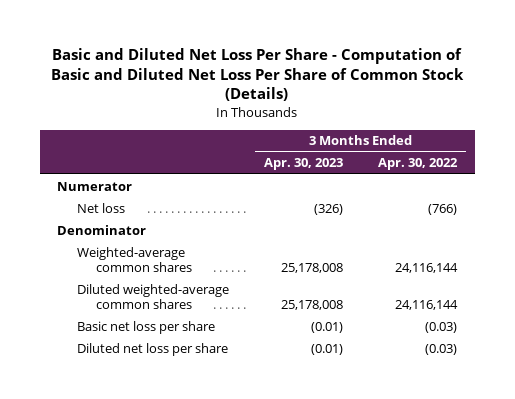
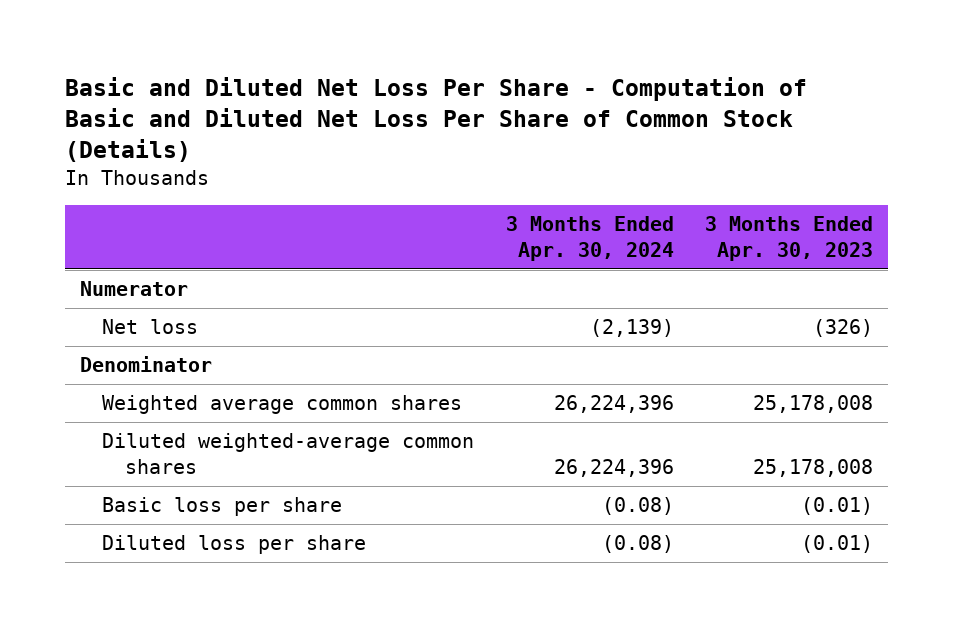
- | 3 Months Ended Apr. 30, 2023 | 3 Months Ended Apr. 30, 2022
+ | 3 Months Ended Apr. 30, 2024 | 3 Months Ended Apr. 30, 2023
- Weighted-average common shares | 25,178,008 | 24,116,144
+ Weighted average common shares | 26,224,396 | 25,178,008
- Basic net loss per share | (0.01) | (0.03)
- Diluted net loss per share | (0.01) | (0.03)
+ Basic loss per share | (0.08) | (0.01)
+ Diluted loss per share | (0.08) | (0.01)

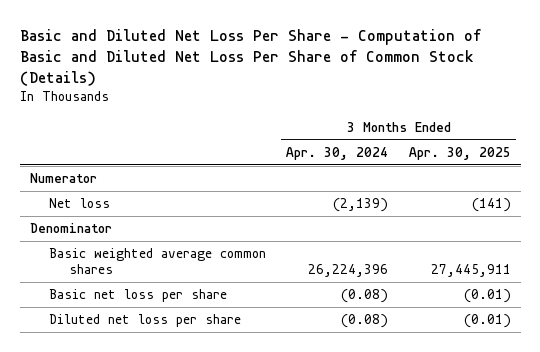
- | 3 Months Ended Apr. 30, 2024 | 3 Months Ended Apr. 30, 2023
+ | 3 Months Ended Apr. 30, 2024 | 3 Months Ended Apr. 30, 2025
- Weighted average common shares | 26,224,396 | 25,178,008
- Diluted weighted-average common shares | 26,224,396 | 25,178,008
- Basic loss per share | (0.08) | (0.01)
- Diluted loss per share | (0.08) | (0.01)
+ Basic weighted average common shares | 26,224,396 | 27,445,911
+ Basic net loss per share | (0.08) | (0.01)
+ Diluted net loss per share | (0.08) | (0.01)

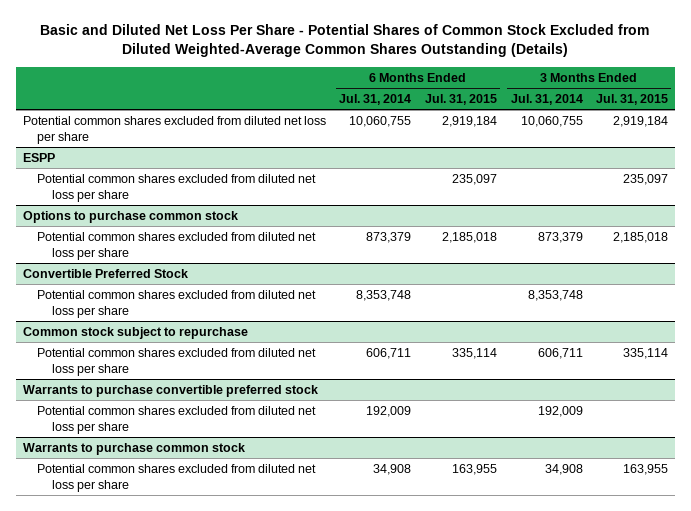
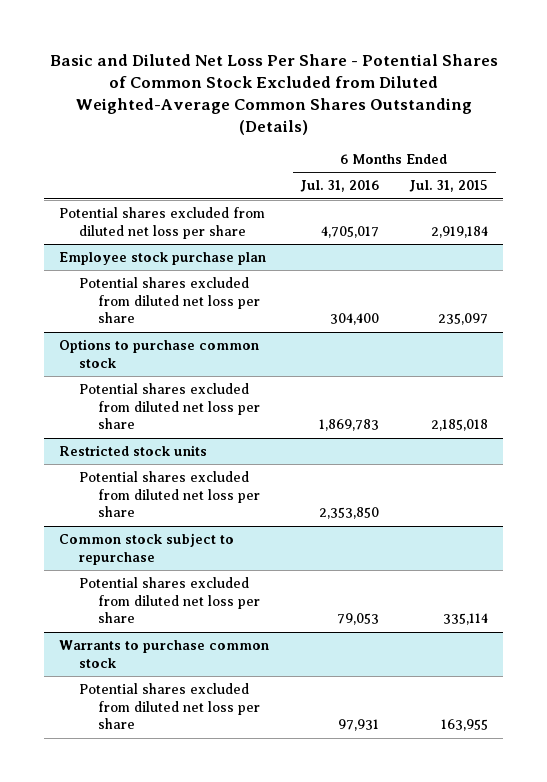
- | 6 Months Ended Jul. 31, 2014 | 6 Months Ended Jul. 31, 2015 | 3 Months Ended Jul. 31, 2014 | 3 Months Ended Jul. 31, 2015
+ | 6 Months Ended Jul. 31, 2016 | 6 Months Ended Jul. 31, 2015
- Potential common shares excluded from diluted net loss per share | 10,060,755 | 2,919,184 | 10,060,755 | 2,919,184
- ESPP
- Potential common shares excluded from diluted net loss per share | | 235,097 | | 235,097
+ Potential shares excluded from diluted net loss per share | 4,705,017 | 2,919,184
+ Employee stock purchase plan
+ Potential shares excluded from diluted net loss per share | 304,400 | 235,097
@ Options to purchase common stock
- Potential common shares excluded from diluted net loss per share | 873,379 | 2,185,018 | 873,379 | 2,185,018
- Convertible Preferred Stock
- Potential common shares excluded from diluted net loss per share | 8,353,748 | | 8,353,748 |
@ Options to purchase common stock
+ Potential shares excluded from diluted net loss per share | 1,869,783 | 2,185,018
+ Restricted stock units
+ Potential shares excluded from diluted net loss per share | 2,353,850 |
@ Common stock subject to repurchase
- Potential common shares excluded from diluted net loss per share | 606,711 | 335,114 | 606,711 | 335,114
- Warrants to purchase convertible preferred stock
- Potential common shares excluded from diluted net loss per share | 192,009 | | 192,009 |
@ Common stock subject to repurchase
+ Potential shares excluded from diluted net loss per share | 79,053 | 335,114
@ Warrants to purchase common stock
- Potential common shares excluded from diluted net loss per share | 34,908 | 163,955 | 34,908 | 163,955
+ Potential shares excluded from diluted net loss per share | 97,931 | 163,955

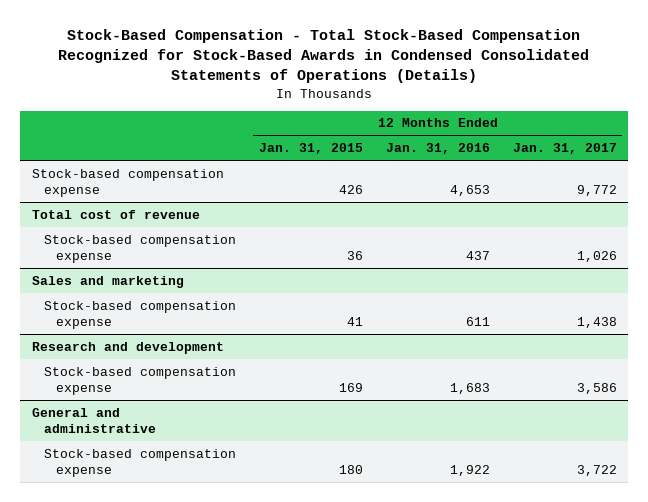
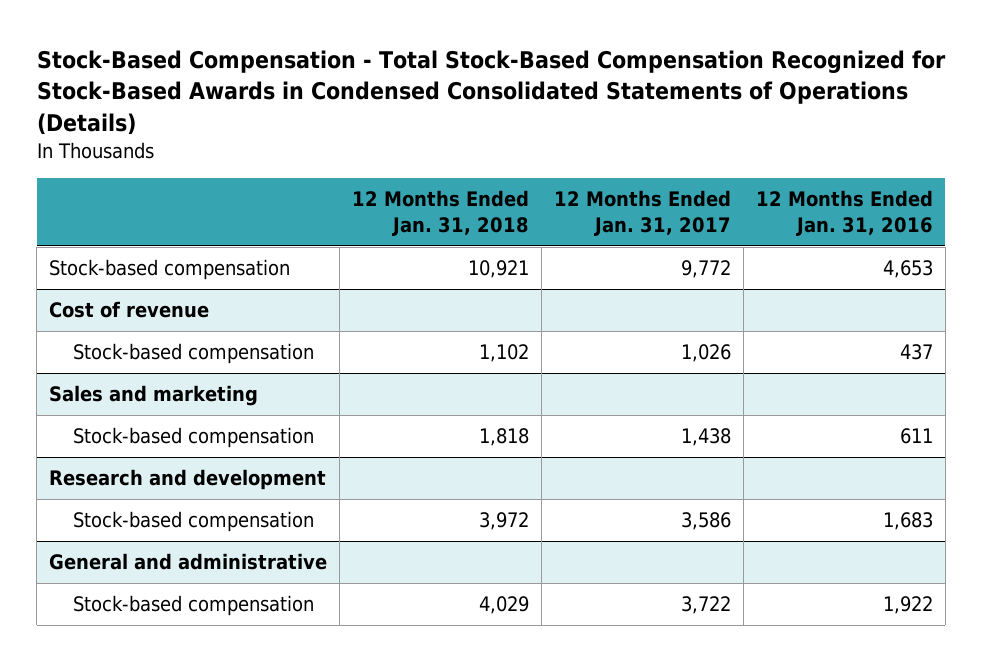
- | 12 Months Ended Jan. 31, 2015 | 12 Months Ended Jan. 31, 2016 | 12 Months Ended Jan. 31, 2017
+ | 12 Months Ended Jan. 31, 2018 | 12 Months Ended Jan. 31, 2017 | 12 Months Ended Jan. 31, 2016
- Stock-based compensation expense | 426 | 4,653 | 9,772
- Total cost of revenue
- Stock-based compensation expense | 36 | 437 | 1,026
+ Stock-based compensation | 10,921 | 9,772 | 4,653
+ Cost of revenue
+ Stock-based compensation | 1,102 | 1,026 | 437
@ Sales and marketing
- Stock-based compensation expense | 41 | 611 | 1,438
+ Stock-based compensation | 1,818 | 1,438 | 611
@ Research and development
- Stock-based compensation expense | 169 | 1,683 | 3,586
+ Stock-based compensation | 3,972 | 3,586 | 1,683
@ General and administrative
- Stock-based compensation expense | 180 | 1,922 | 3,722
+ Stock-based compensation | 4,029 | 3,722 | 1,922

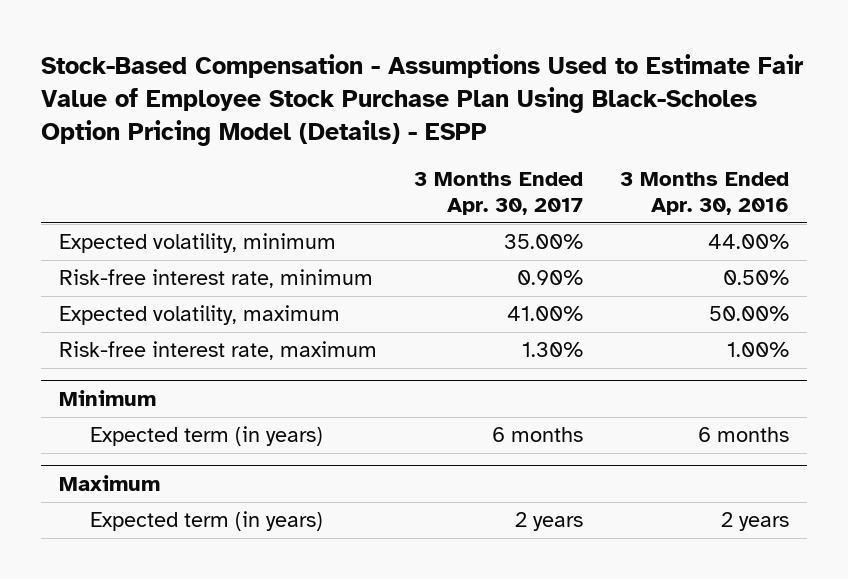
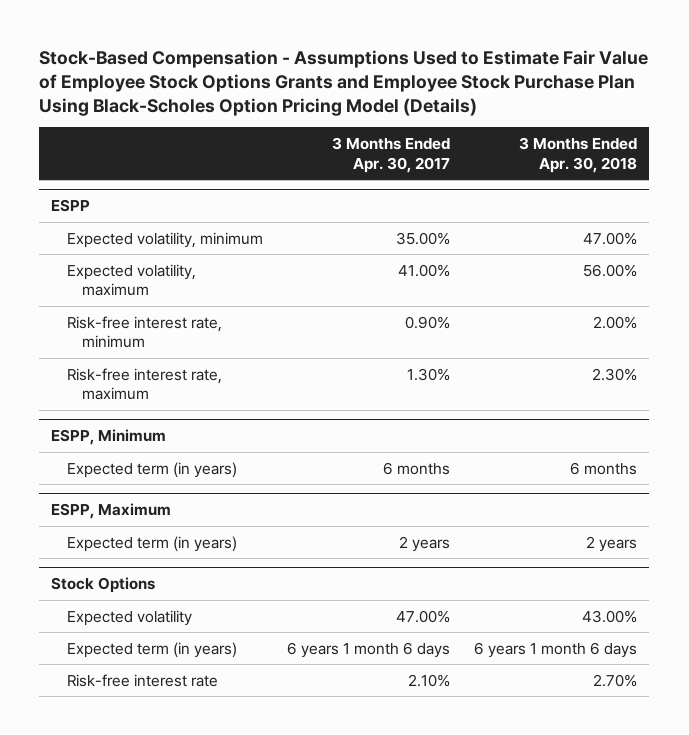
- Stock-Based Compensation - Assumptions Used to Estimate Fair Value of Employee Stock Purchase Plan Using Black-Scholes Option Pricing Model (Details) - ESPP
+ Stock-Based Compensation - Assumptions Used to Estimate Fair Value of Employee Stock Options Grants and Employee Stock Purchase Plan Using Black-Scholes Option Pricing Model (Details)
- | 3 Months Ended Apr. 30, 2017 | 3 Months Ended Apr. 30, 2016
+ | 3 Months Ended Apr. 30, 2017 | 3 Months Ended Apr. 30, 2018
+ ESPP
- Risk-free interest rate, minimum | 0.90% | 0.50%
+ Risk-free interest rate, minimum | 0.90% | 2.00%
- Minimum
+ ESPP, Minimum
- Maximum
+ ESPP, Maximum
+ Stock Options
+ Expected volatility | 47.00% | 43.00%
+ Expected term (in years) | 6 years 1 month 6 days | 6 years 1 month 6 days
+ Risk-free interest rate | 2.10% | 2.70%

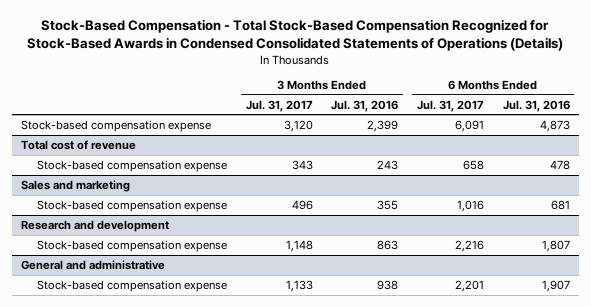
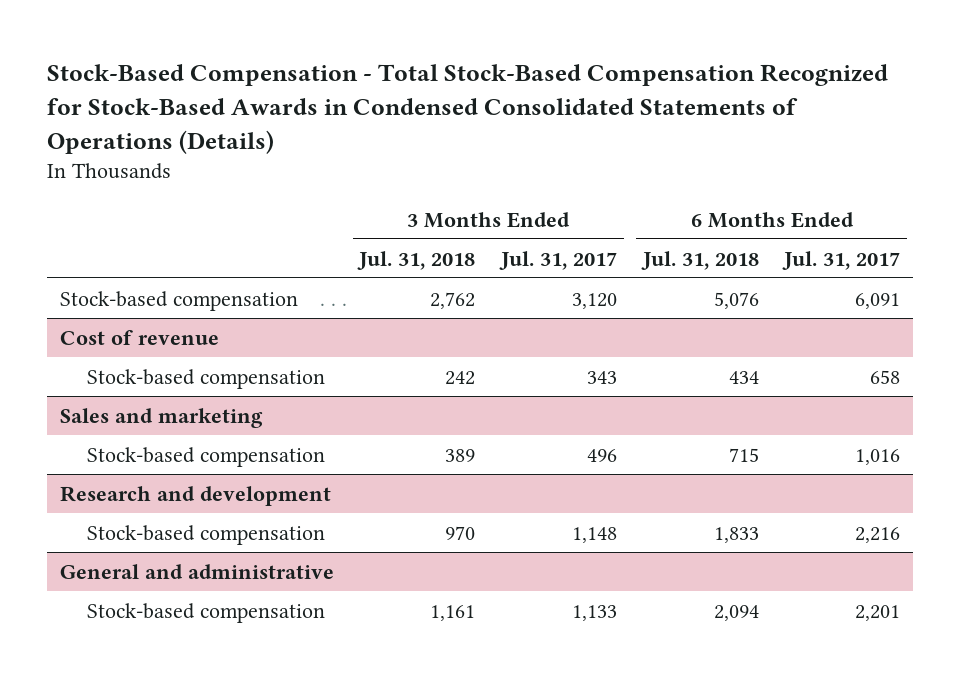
- | 3 Months Ended Jul. 31, 2017 | 3 Months Ended Jul. 31, 2016 | 6 Months Ended Jul. 31, 2017 | 6 Months Ended Jul. 31, 2016
+ | 3 Months Ended Jul. 31, 2018 | 3 Months Ended Jul. 31, 2017 | 6 Months Ended Jul. 31, 2018 | 6 Months Ended Jul. 31, 2017
- Stock-based compensation expense | 3,120 | 2,399 | 6,091 | 4,873
- Total cost of revenue
- Stock-based compensation expense | 343 | 243 | 658 | 478
+ Stock-based compensation | 2,762 | 3,120 | 5,076 | 6,091
+ Cost of revenue
+ Stock-based compensation | 242 | 343 | 434 | 658
@ Sales and marketing
- Stock-based compensation expense | 496 | 355 | 1,016 | 681
+ Stock-based compensation | 389 | 496 | 715 | 1,016
@ Research and development
- Stock-based compensation expense | 1,148 | 863 | 2,216 | 1,807
+ Stock-based compensation | 970 | 1,148 | 1,833 | 2,216
@ General and administrative
- Stock-based compensation expense | 1,133 | 938 | 2,201 | 1,907
+ Stock-based compensation | 1,161 | 1,133 | 2,094 | 2,201

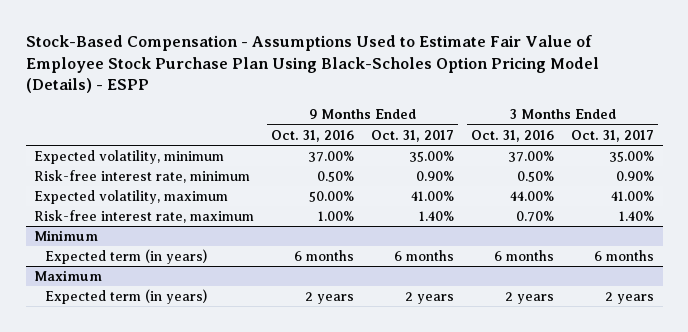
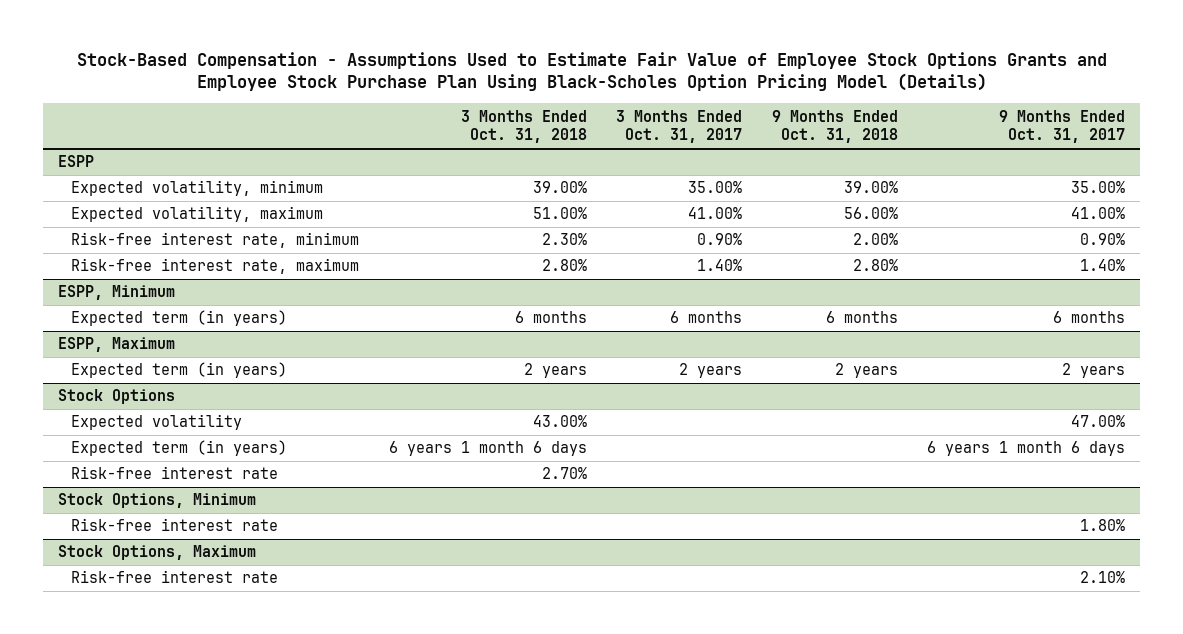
- Stock-Based Compensation - Assumptions Used to Estimate Fair Value of Employee Stock Purchase Plan Using Black-Scholes Option Pricing Model (Details) - ESPP
+ Stock-Based Compensation - Assumptions Used to Estimate Fair Value of Employee Stock Options Grants and Employee Stock Purchase Plan Using Black-Scholes Option Pricing Model (Details)
- | 9 Months Ended Oct. 31, 2016 | 9 Months Ended Oct. 31, 2017 | 3 Months Ended Oct. 31, 2016 | 3 Months Ended Oct. 31, 2017
+ | 3 Months Ended Oct. 31, 2018 | 3 Months Ended Oct. 31, 2017 | 9 Months Ended Oct. 31, 2018 | 9 Months Ended Oct. 31, 2017
+ ESPP
- Risk-free interest rate, minimum | 0.50% | 0.90% | 0.50% | 0.90%
+ Risk-free interest rate, minimum | 2.30% | 0.90% | 2.00% | 0.90%
- Minimum
+ ESPP, Minimum
- Maximum
+ ESPP, Maximum
+ Stock Options
+ Expected volatility | 43.00% | | | 47.00%
+ Expected term (in years) | 6 years 1 month 6 days | | | 6 years 1 month 6 days
+ Risk-free interest rate | 2.70% | | |
+ Stock Options, Minimum
+ Risk-free interest rate | | | | 1.80%
+ Stock Options, Maximum
+ Risk-free interest rate | | | | 2.10%

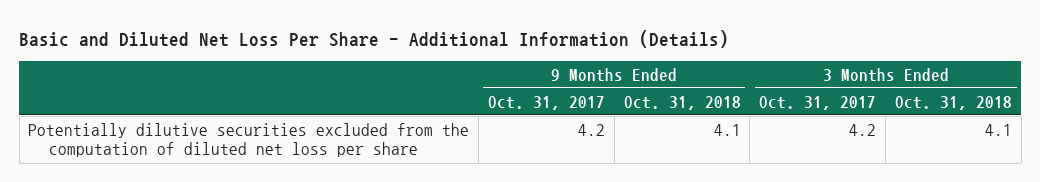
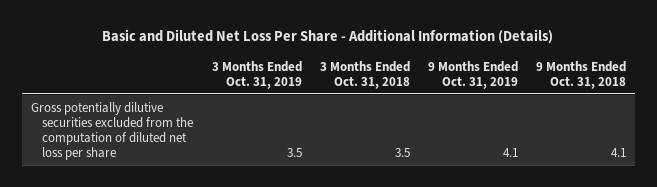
- | 9 Months Ended Oct. 31, 2017 | 9 Months Ended Oct. 31, 2018 | 3 Months Ended Oct. 31, 2017 | 3 Months Ended Oct. 31, 2018
+ | 3 Months Ended Oct. 31, 2019 | 3 Months Ended Oct. 31, 2018 | 9 Months Ended Oct. 31, 2019 | 9 Months Ended Oct. 31, 2018
- Potentially dilutive securities excluded from the computation of diluted net loss per share | 4.2 | 4.1 | 4.2 | 4.1
+ Gross potentially dilutive securities excluded from the computation of diluted net loss per share | 3.5 | 3.5 | 4.1 | 4.1

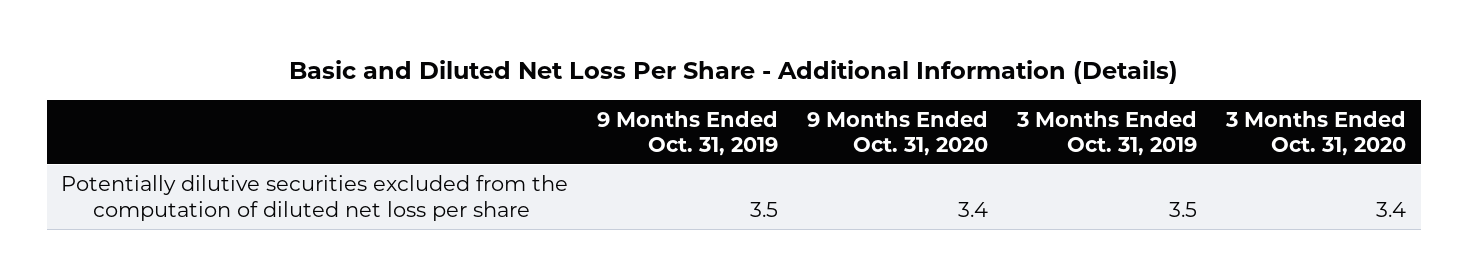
- | 3 Months Ended Oct. 31, 2019 | 3 Months Ended Oct. 31, 2018 | 9 Months Ended Oct. 31, 2019 | 9 Months Ended Oct. 31, 2018
+ | 9 Months Ended Oct. 31, 2019 | 9 Months Ended Oct. 31, 2020 | 3 Months Ended Oct. 31, 2019 | 3 Months Ended Oct. 31, 2020
- Gross potentially dilutive securities excluded from the computation of diluted net loss per share | 3.5 | 3.5 | 4.1 | 4.1
+ Potentially dilutive securities excluded from the computation of diluted net loss per share | 3.5 | 3.4 | 3.5 | 3.4

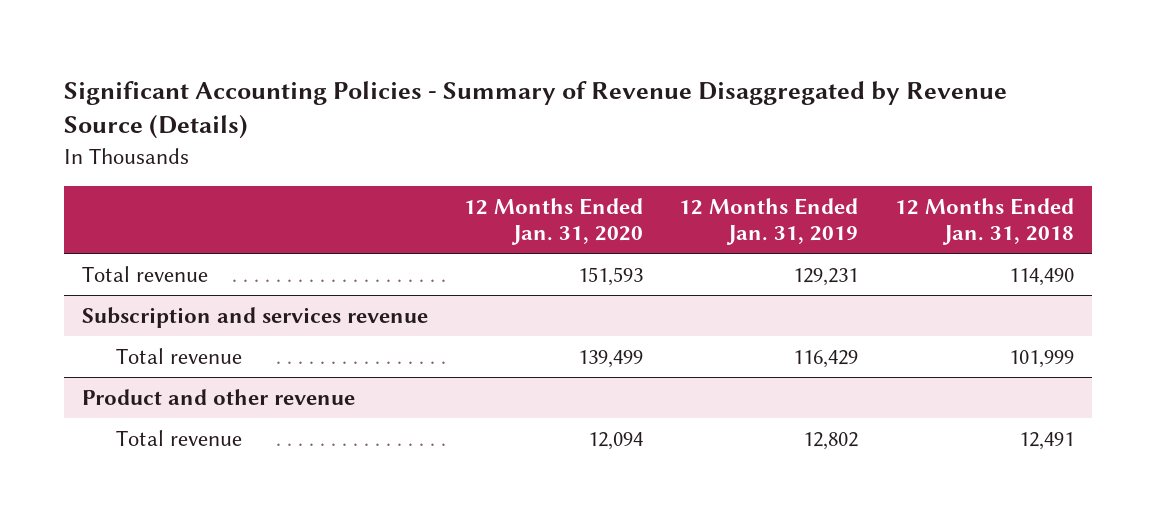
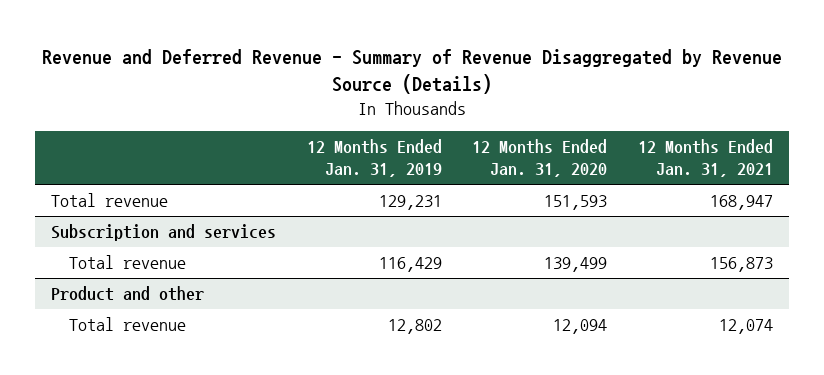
- Significant Accounting Policies - Summary of Revenue Disaggregated by Revenue Source (Details)
+ Revenue and Deferred Revenue - Summary of Revenue Disaggregated by Revenue Source (Details)
- | 12 Months Ended Jan. 31, 2020 | 12 Months Ended Jan. 31, 2019 | 12 Months Ended Jan. 31, 2018
+ | 12 Months Ended Jan. 31, 2019 | 12 Months Ended Jan. 31, 2020 | 12 Months Ended Jan. 31, 2021
- Subscription and services revenue
+ Subscription and services
- Product and other revenue
+ Product and other

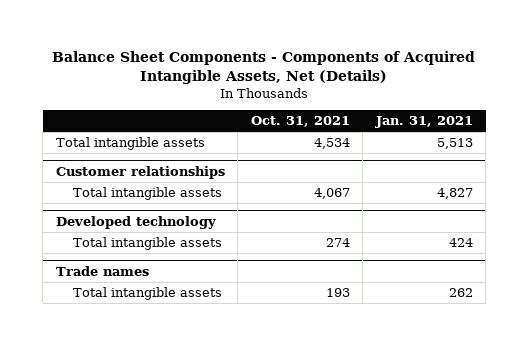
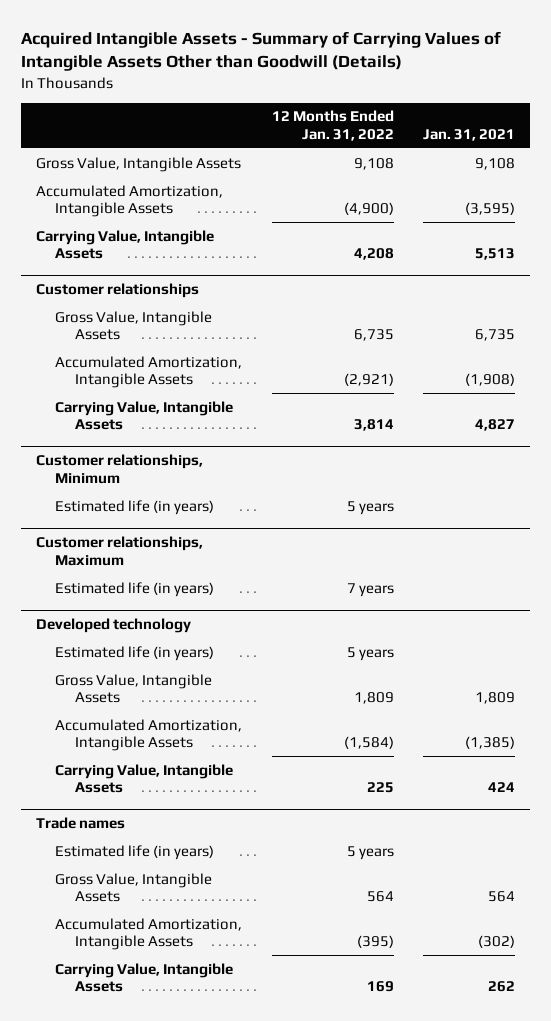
- Balance Sheet Components - Components of Acquired Intangible Assets, Net (Details)
+ Acquired Intangible Assets - Summary of Carrying Values of Intangible Assets Other than Goodwill (Details)
- | Oct. 31, 2021 | Jan. 31, 2021
+ | 12 Months Ended Jan. 31, 2022 | Jan. 31, 2021
- Total intangible assets | 4,534 | 5,513
+ Gross Value, Intangible Assets | 9,108 | 9,108
+ Accumulated Amortization, Intangible Assets | (4,900) | (3,595)
+ Carrying Value, Intangible Assets | 4,208 | 5,513
@ Customer relationships
- Total intangible assets | 4,067 | 4,827
+ Gross Value, Intangible Assets | 6,735 | 6,735
+ Accumulated Amortization, Intangible Assets | (2,921) | (1,908)
+ Carrying Value, Intangible Assets | 3,814 | 4,827
+ Customer relationships, Minimum
+ Estimated life (in years) | 5 years |
+ Customer relationships, Maximum
+ Estimated life (in years) | 7 years |
@ Developed technology
- Total intangible assets | 274 | 424
+ Estimated life (in years) | 5 years |
+ Gross Value, Intangible Assets | 1,809 | 1,809
+ Accumulated Amortization, Intangible Assets | (1,584) | (1,385)
+ Carrying Value, Intangible Assets | 225 | 424
@ Trade names
- Total intangible assets | 193 | 262
+ Estimated life (in years) | 5 years |
+ Gross Value, Intangible Assets | 564 | 564
+ Accumulated Amortization, Intangible Assets | (395) | (302)
+ Carrying Value, Intangible Assets | 169 | 262

